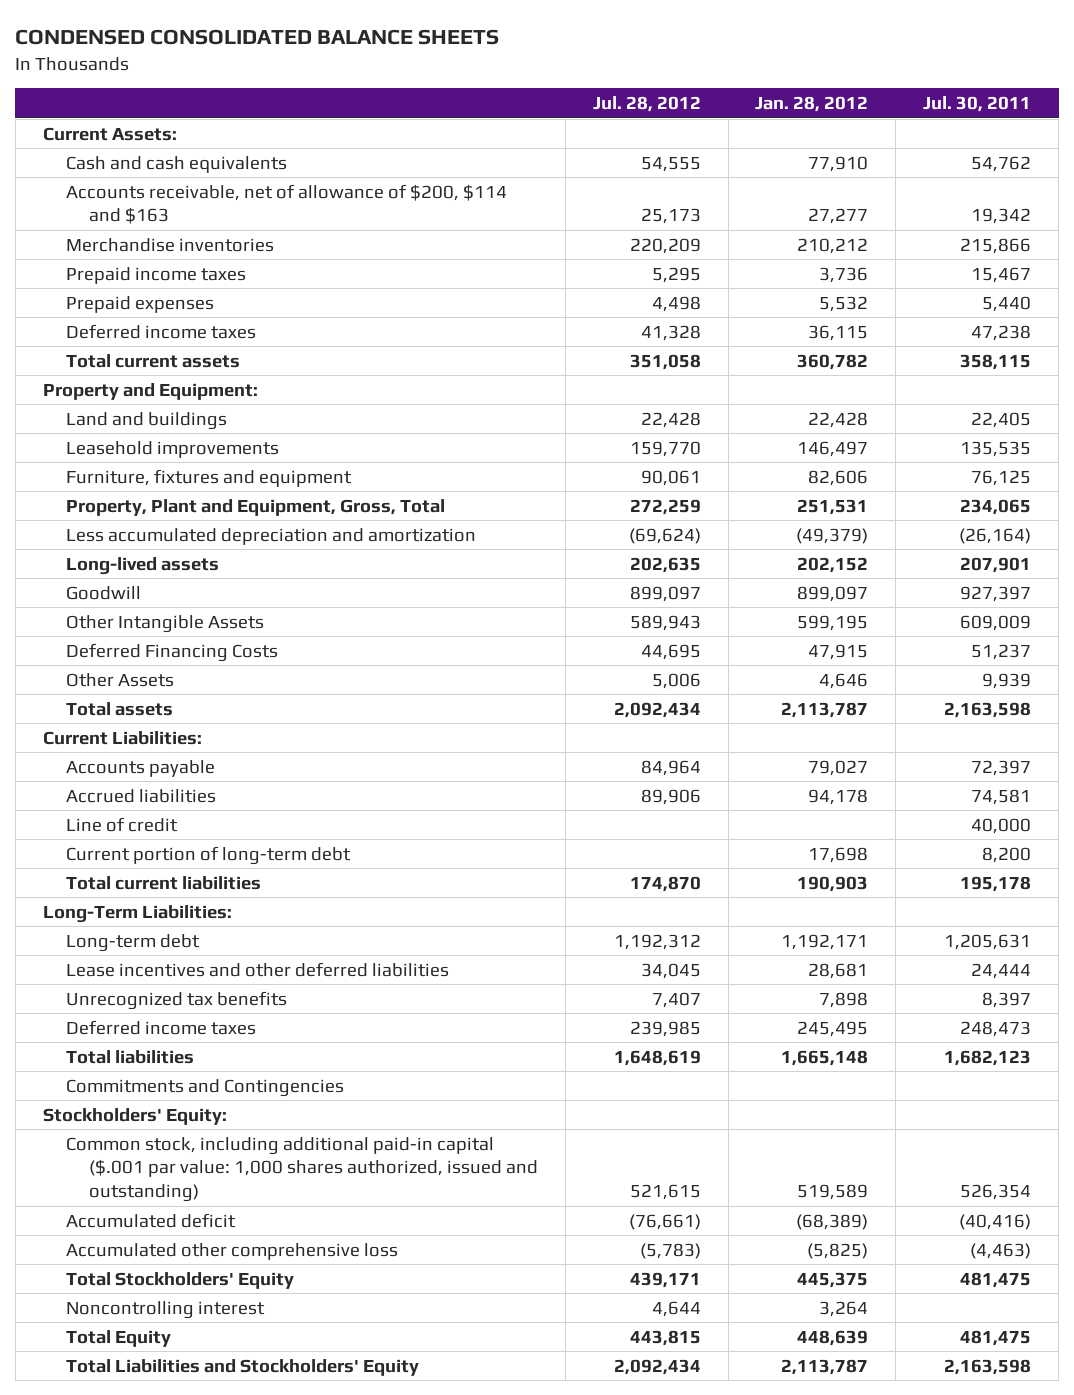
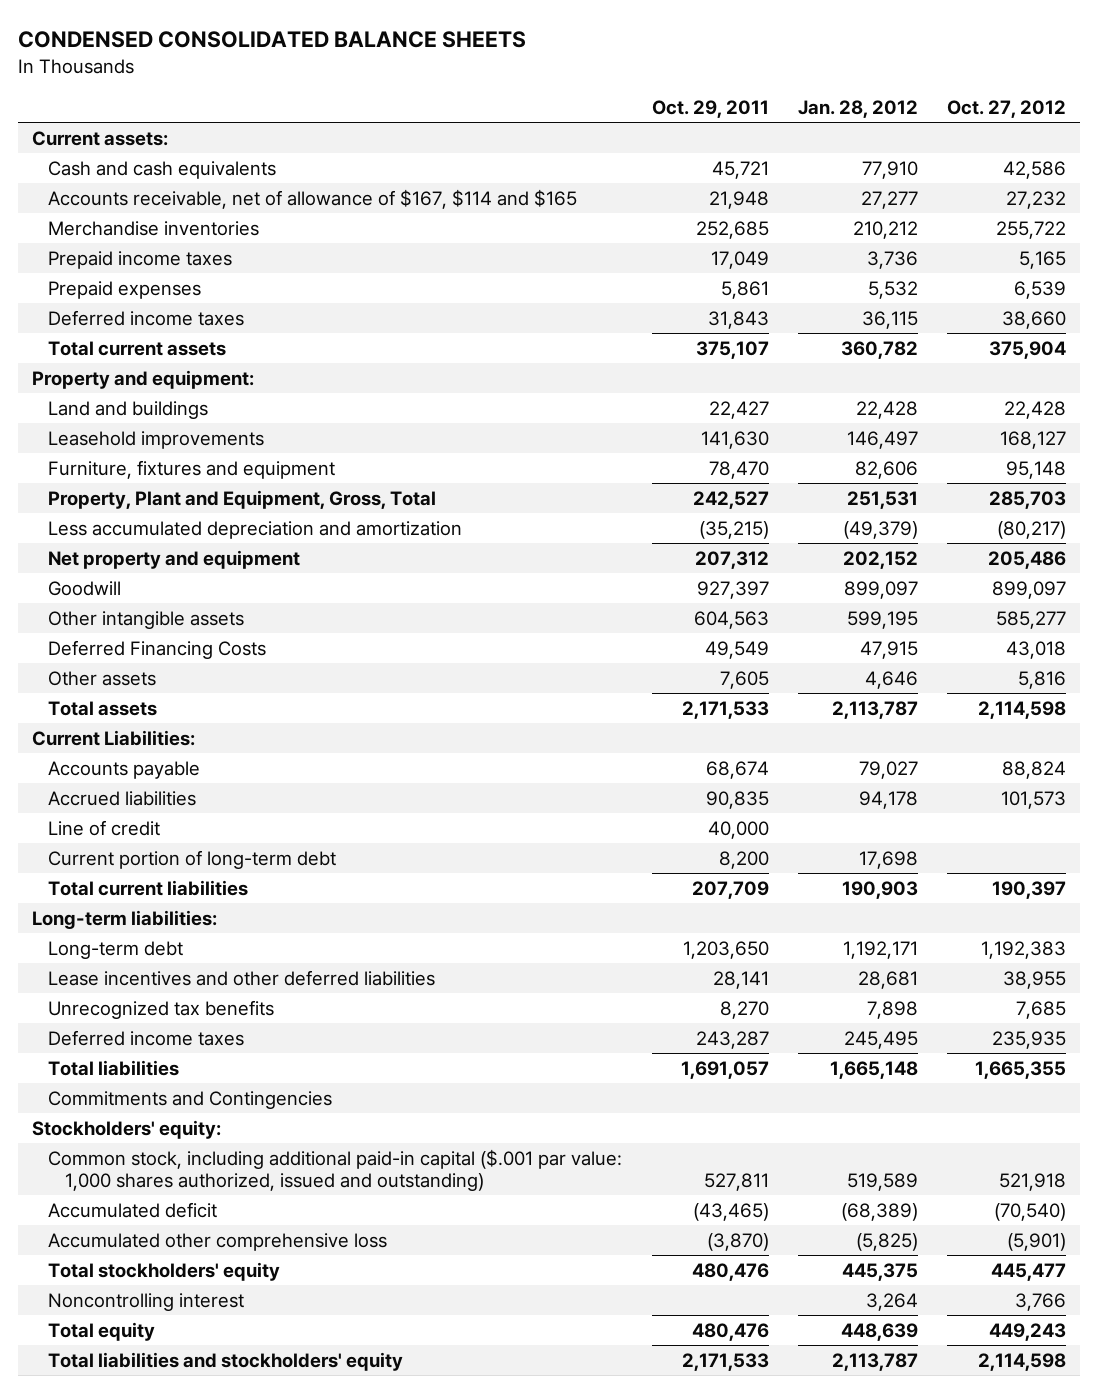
- | Jul. 28, 2012 | Jan. 28, 2012 | Jul. 30, 2011
+ | Oct. 29, 2011 | Jan. 28, 2012 | Oct. 27, 2012
- Current Assets:
+ Current assets:
- Accounts receivable, net of allowance of $200, $114 and $163 | 25,173 | 27,277 | 19,342
+ Accounts receivable, net of allowance of $167, $114 and $165 | 21,948 | 27,277 | 27,232
- Property and Equipment:
+ Property and equipment:
- Long-lived assets | 202,635 | 202,152 | 207,901
+ Net property and equipment | 207,312 | 202,152 | 205,486
- Other Intangible Assets | 589,943 | 599,195 | 609,009
+ Other intangible assets | 604,563 | 599,195 | 585,277
- Other Assets | 5,006 | 4,646 | 9,939
+ Other assets | 7,605 | 4,646 | 5,816
- Long-Term Liabilities:
+ Long-term liabilities:
- Stockholders' Equity:
+ Stockholders' equity:
- Total Stockholders' Equity | 439,171 | 445,375 | 481,475
+ Total stockholders' equity | 480,476 | 445,375 | 445,477
- Total Equity | 443,815 | 448,639 | 481,475
- Total Liabilities and Stockholders' Equity | 2,092,434 | 2,113,787 | 2,163,598
+ Total equity | 480,476 | 448,639 | 449,243
+ Total liabilities and stockholders' equity | 2,171,533 | 2,113,787 | 2,114,598

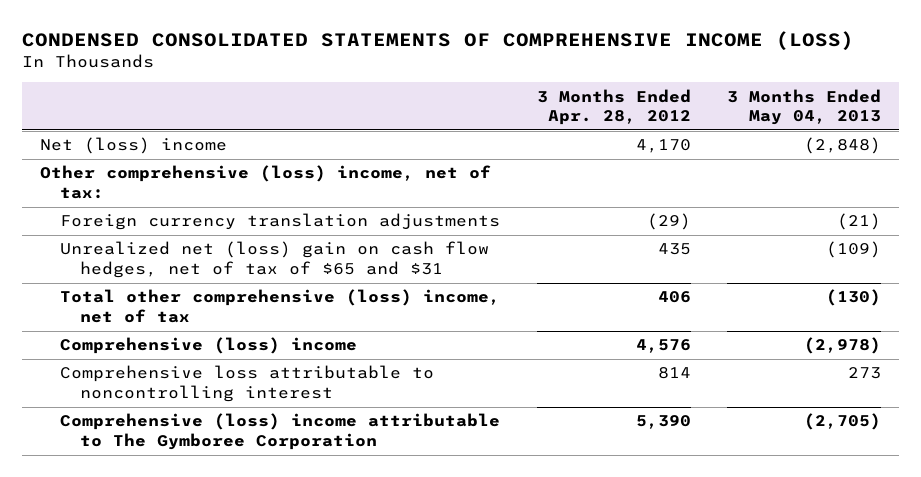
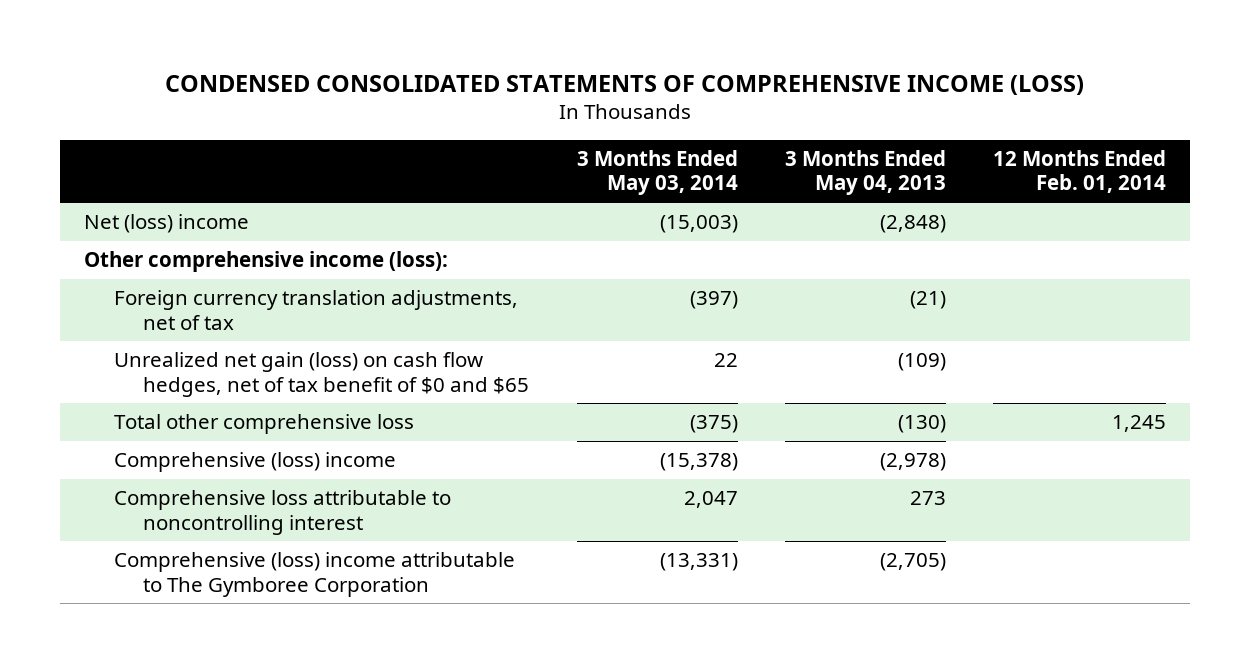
- | 3 Months Ended Apr. 28, 2012 | 3 Months Ended May 04, 2013
+ | 3 Months Ended May 03, 2014 | 3 Months Ended May 04, 2013 | 12 Months Ended Feb. 01, 2014
- Other comprehensive (loss) income, net of tax:
- Foreign currency translation adjustments | (29) | (21)
- Unrealized net (loss) gain on cash flow hedges, net of tax of $65 and $31 | 435 | (109)
- Total other comprehensive (loss) income, net of tax | 406 | (130)
+ Other comprehensive income (loss):
+ Foreign currency translation adjustments, net of tax | (397) | (21) |
+ Unrealized net gain (loss) on cash flow hedges, net of tax benefit of $0 and $65 | 22 | (109) |
+ Total other comprehensive loss | (375) | (130) | 1,245

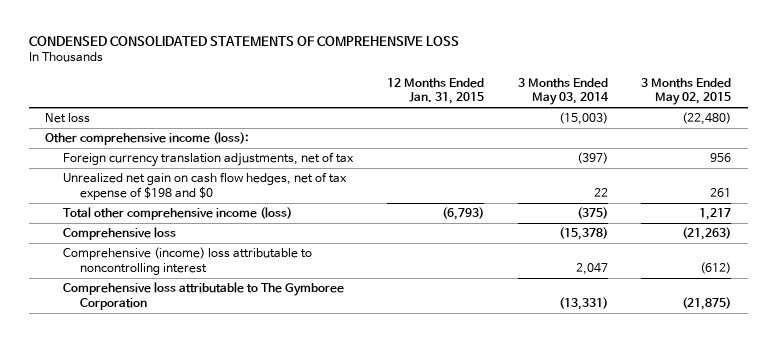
- CONDENSED CONSOLIDATED STATEMENTS OF COMPREHENSIVE INCOME (LOSS)
+ CONDENSED CONSOLIDATED STATEMENTS OF COMPREHENSIVE LOSS
- | 3 Months Ended May 03, 2014 | 3 Months Ended May 04, 2013 | 12 Months Ended Feb. 01, 2014
+ | 12 Months Ended Jan. 31, 2015 | 3 Months Ended May 03, 2014 | 3 Months Ended May 02, 2015
- Net (loss) income | (15,003) | (2,848) |
+ Net loss | | (15,003) | (22,480)
- Unrealized net gain (loss) on cash flow hedges, net of tax benefit of $0 and $65 | 22 | (109) |
- Total other comprehensive loss | (375) | (130) | 1,245
- Comprehensive (loss) income | (15,378) | (2,978) |
- Comprehensive loss attributable to noncontrolling interest | 2,047 | 273 |
- Comprehensive (loss) income attributable to The Gymboree Corporation | (13,331) | (2,705) |
+ Unrealized net gain on cash flow hedges, net of tax expense of $198 and $0 | | 22 | 261
+ Total other comprehensive income (loss) | (6,793) | (375) | 1,217
+ Comprehensive loss | | (15,378) | (21,263)
+ Comprehensive (income) loss attributable to noncontrolling interest | | 2,047 | (612)
+ Comprehensive loss attributable to The Gymboree Corporation | | (13,331) | (21,875)

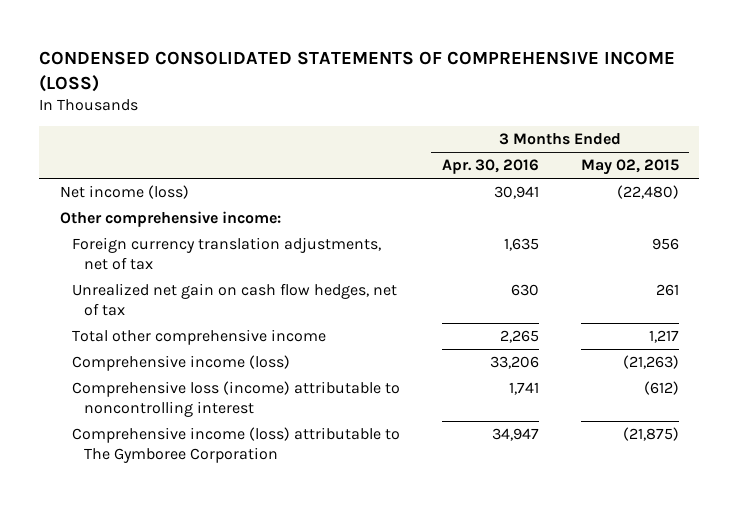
- CONDENSED CONSOLIDATED STATEMENTS OF COMPREHENSIVE LOSS
+ CONDENSED CONSOLIDATED STATEMENTS OF COMPREHENSIVE INCOME (LOSS)
- | 12 Months Ended Jan. 31, 2015 | 3 Months Ended May 03, 2014 | 3 Months Ended May 02, 2015
+ | 3 Months Ended Apr. 30, 2016 | 3 Months Ended May 02, 2015
- Net loss | | (15,003) | (22,480)
- Other comprehensive income (loss):
+ Net income (loss) | 30,941 | (22,480)
+ Other comprehensive income:
- Unrealized net gain on cash flow hedges, net of tax expense of $198 and $0 | | 22 | 261
- Total other comprehensive income (loss) | (6,793) | (375) | 1,217
- Comprehensive loss | | (15,378) | (21,263)
- Comprehensive (income) loss attributable to noncontrolling interest | | 2,047 | (612)
- Comprehensive loss attributable to The Gymboree Corporation | | (13,331) | (21,875)
+ Unrealized net gain on cash flow hedges, net of tax | 630 | 261
+ Total other comprehensive income | 2,265 | 1,217
+ Comprehensive income (loss) | 33,206 | (21,263)
+ Comprehensive loss (income) attributable to noncontrolling interest | 1,741 | (612)
+ Comprehensive income (loss) attributable to The Gymboree Corporation | 34,947 | (21,875)

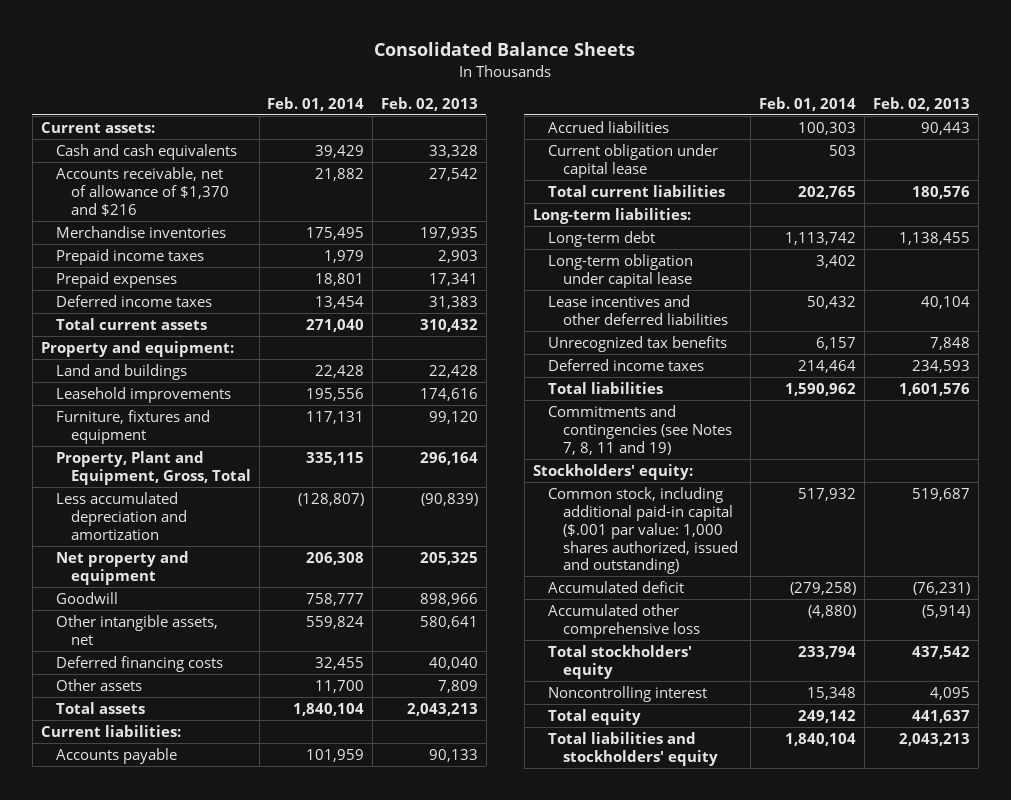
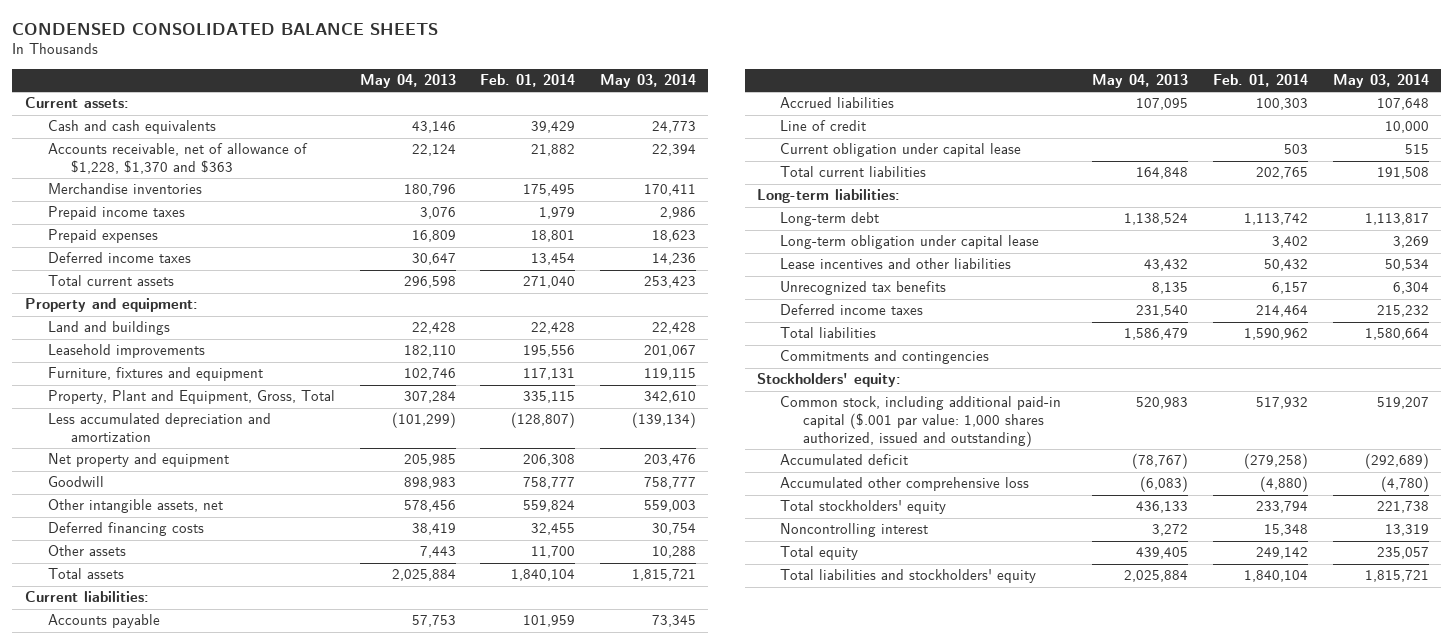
- Consolidated Balance Sheets
+ CONDENSED CONSOLIDATED BALANCE SHEETS
- | Feb. 01, 2014 | Feb. 02, 2013
+ | May 04, 2013 | Feb. 01, 2014 | May 03, 2014
- Accounts receivable, net of allowance of $1,370 and $216 | 21,882 | 27,542
+ Accounts receivable, net of allowance of $1,228, $1,370 and $363 | 22,124 | 21,882 | 22,394
+ Line of credit | | | 10,000
- Lease incentives and other deferred liabilities | 50,432 | 40,104
+ Lease incentives and other liabilities | 43,432 | 50,432 | 50,534
- Commitments and contingencies (see Notes 7, 8, 11 and 19)
+ Commitments and contingencies

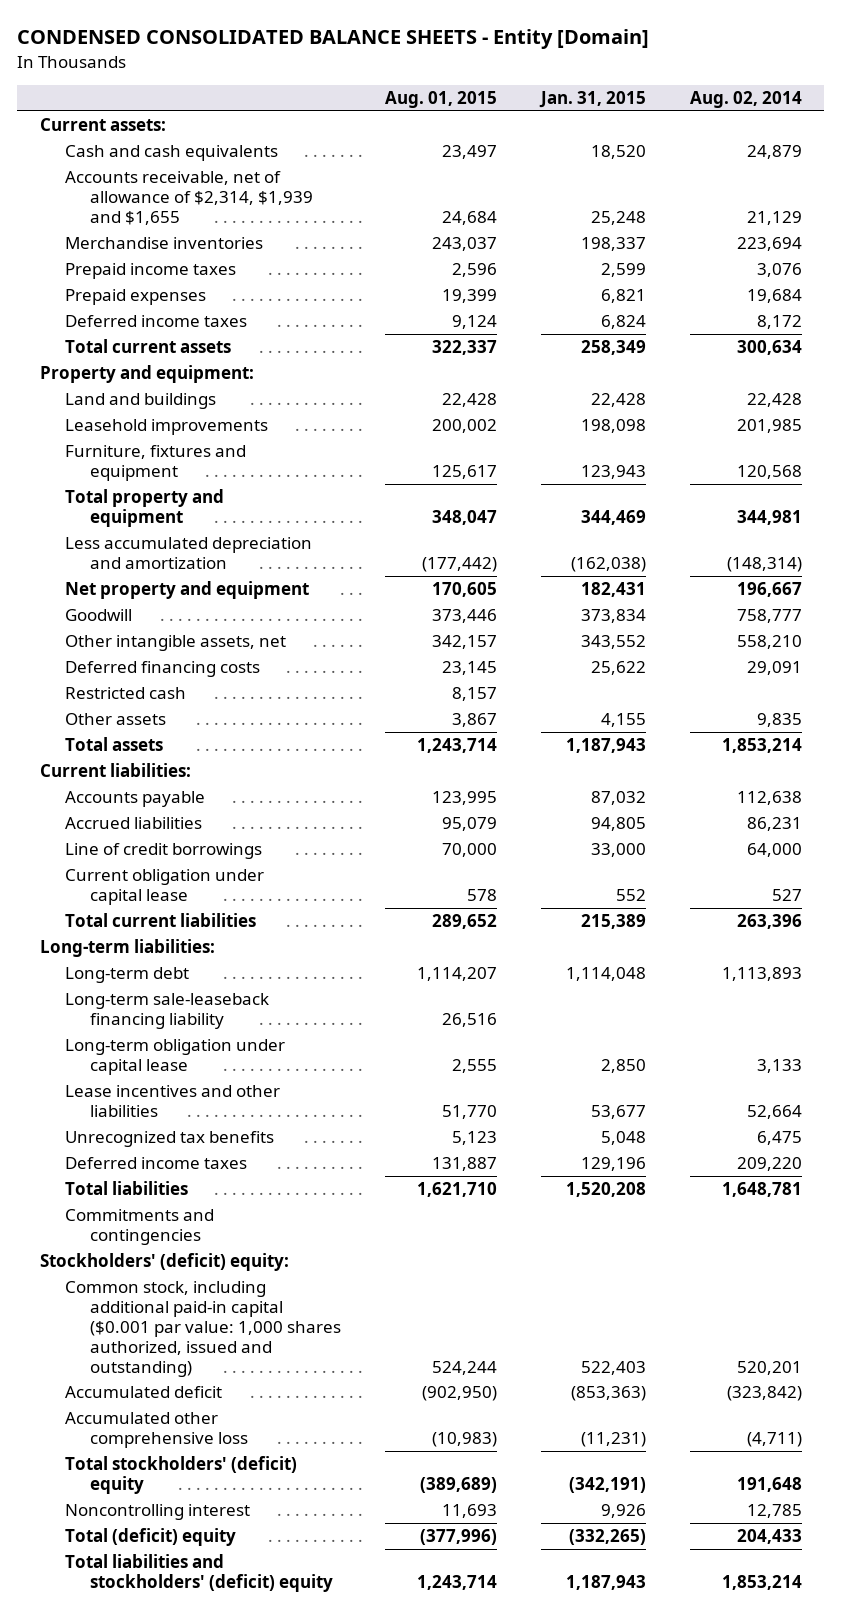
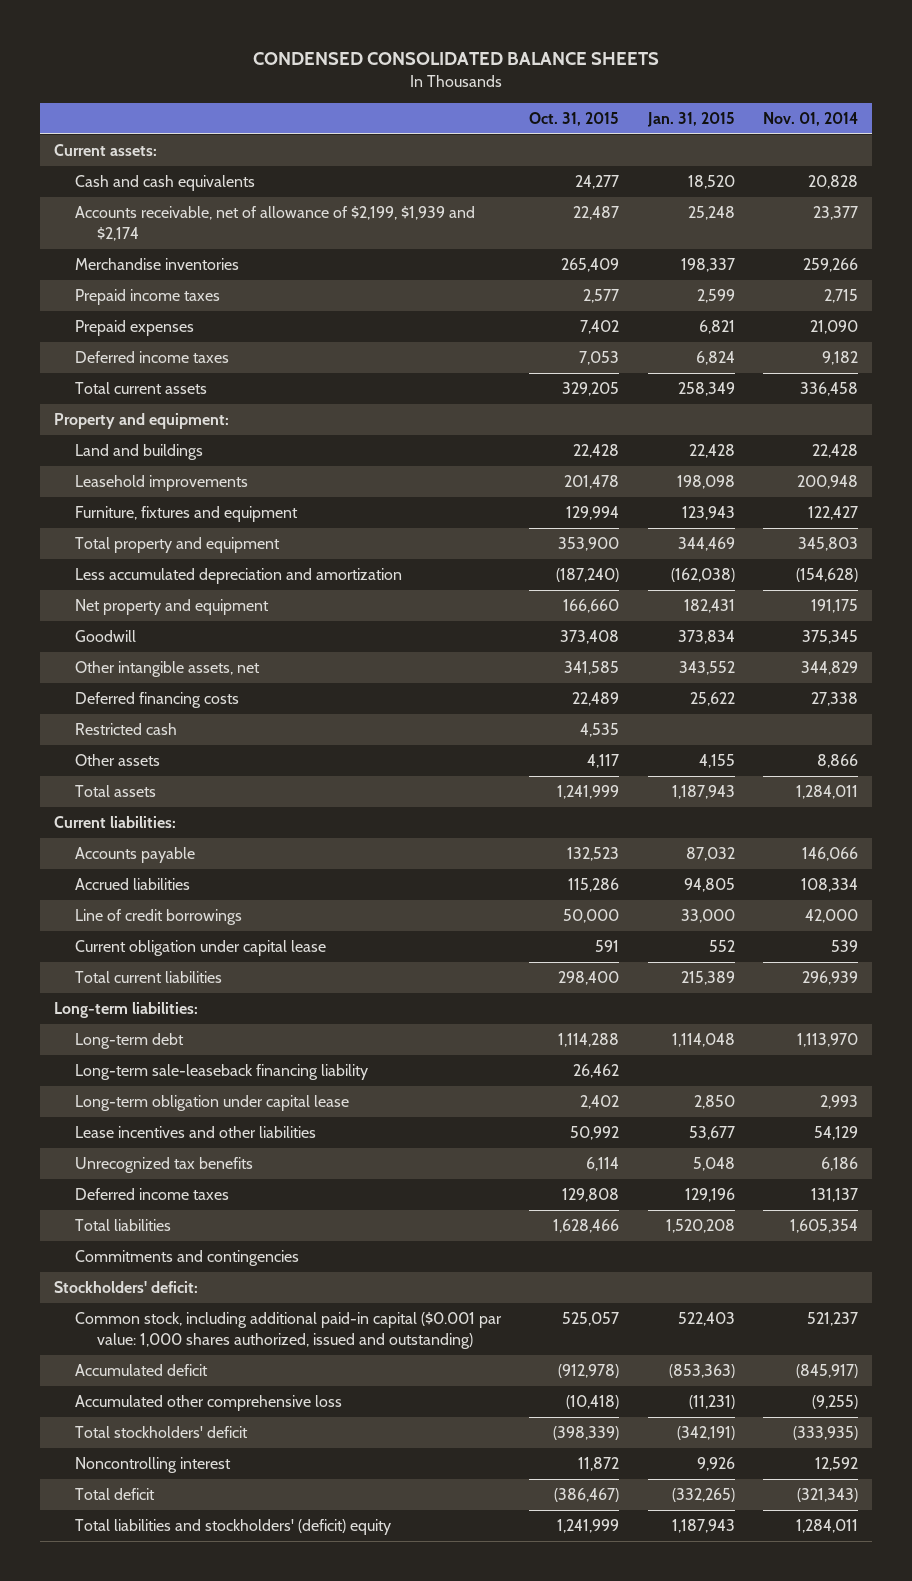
- CONDENSED CONSOLIDATED BALANCE SHEETS - Entity [Domain]
+ CONDENSED CONSOLIDATED BALANCE SHEETS
- | Aug. 01, 2015 | Jan. 31, 2015 | Aug. 02, 2014
+ | Oct. 31, 2015 | Jan. 31, 2015 | Nov. 01, 2014
- Accounts receivable, net of allowance of $2,314, $1,939 and $1,655 | 24,684 | 25,248 | 21,129
+ Accounts receivable, net of allowance of $2,199, $1,939 and $2,174 | 22,487 | 25,248 | 23,377
- Stockholders' (deficit) equity:
+ Stockholders' deficit:
- Total stockholders' (deficit) equity | (389,689) | (342,191) | 191,648
+ Total stockholders' deficit | (398,339) | (342,191) | (333,935)
- Total (deficit) equity | (377,996) | (332,265) | 204,433
+ Total deficit | (386,467) | (332,265) | (321,343)

